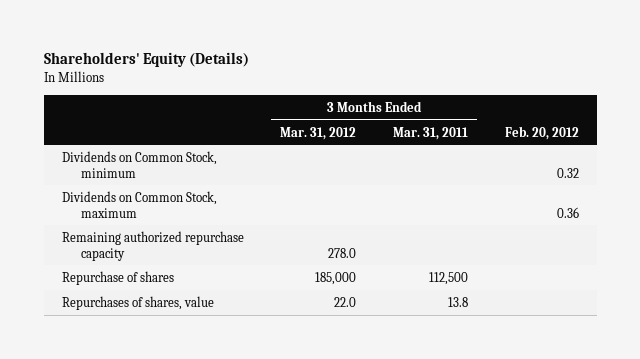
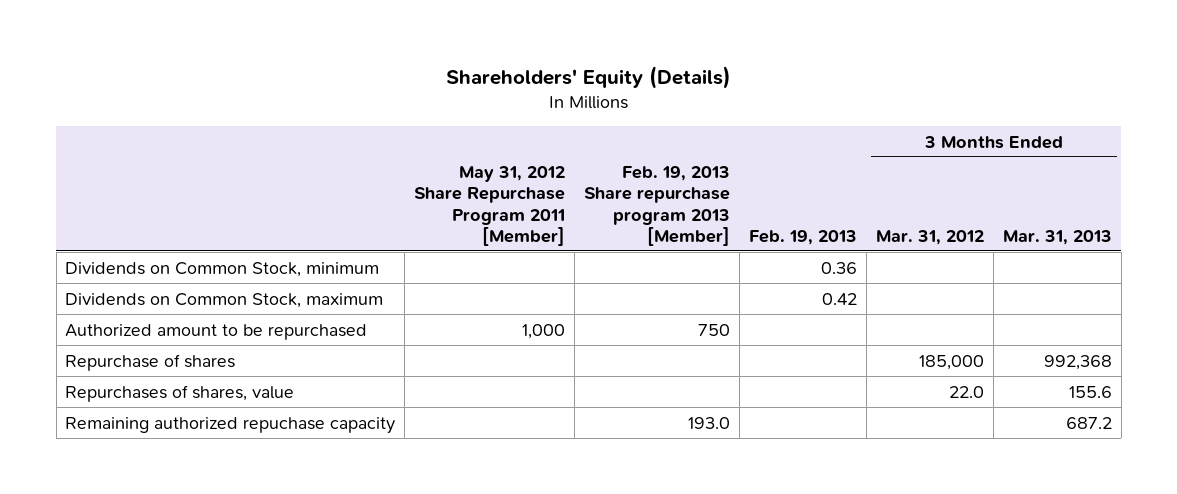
- | 3 Months Ended Mar. 31, 2012 | 3 Months Ended Mar. 31, 2011 | Feb. 20, 2012
+ | May 31, 2012 Share Repurchase Program 2011 [Member] | Feb. 19, 2013 Share repurchase program 2013 [Member] | Feb. 19, 2013 | 3 Months Ended Mar. 31, 2012 | 3 Months Ended Mar. 31, 2013
- Remaining authorized repurchase capacity | 278.0 | |
+ Authorized amount to be repurchased | 1,000 | 750 | | |
+ Remaining authorized repuchase capacity | | 193.0 | | | 687.2

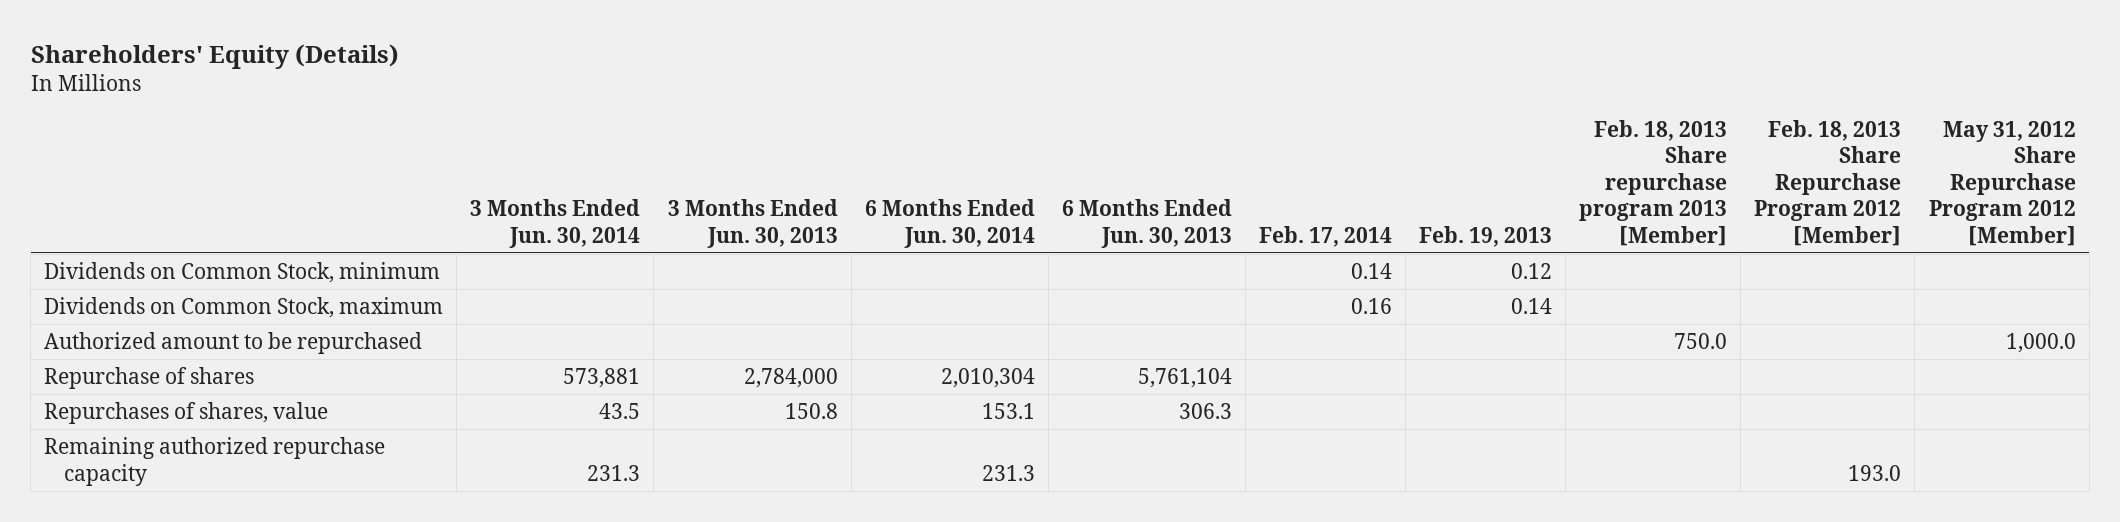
- | May 31, 2012 Share Repurchase Program 2011 [Member] | Feb. 19, 2013 Share repurchase program 2013 [Member] | Feb. 19, 2013 | 3 Months Ended Mar. 31, 2012 | 3 Months Ended Mar. 31, 2013
+ | 3 Months Ended Jun. 30, 2014 | 3 Months Ended Jun. 30, 2013 | 6 Months Ended Jun. 30, 2014 | 6 Months Ended Jun. 30, 2013 | Feb. 17, 2014 | Feb. 19, 2013 | Feb. 18, 2013 Share repurchase program 2013 [Member] | Feb. 18, 2013 Share Repurchase Program 2012 [Member] | May 31, 2012 Share Repurchase Program 2012 [Member]
- Dividends on Common Stock, minimum | | | 0.36 | |
- Dividends on Common Stock, maximum | | | 0.42 | |
+ Dividends on Common Stock, minimum | | | | | 0.14 | 0.12 | | |
+ Dividends on Common Stock, maximum | | | | | 0.16 | 0.14 | | |
- Remaining authorized repuchase capacity | | 193.0 | | | 687.2
+ Remaining authorized repurchase capacity | 231.3 | | 231.3 | | | | | 193.0 |

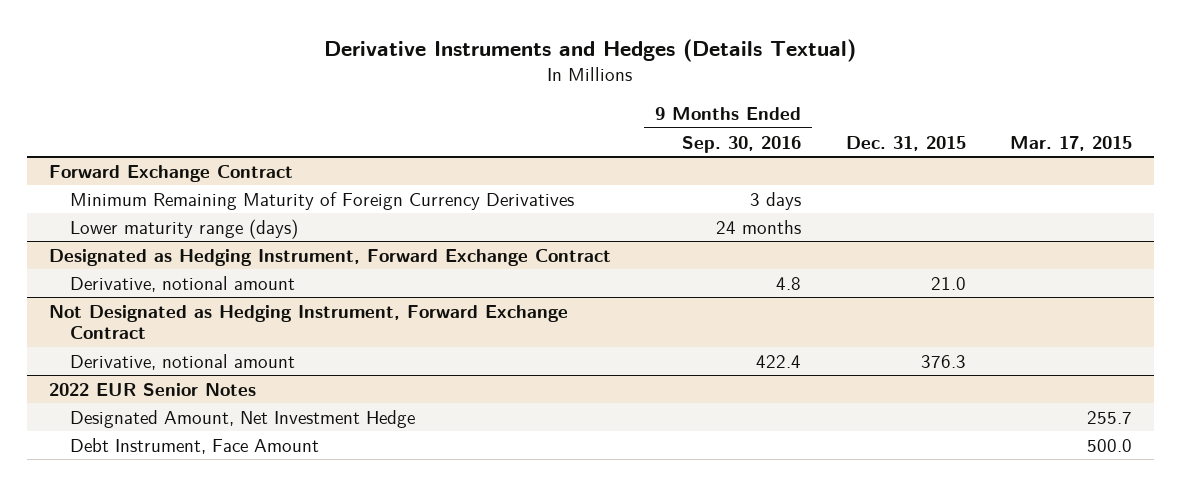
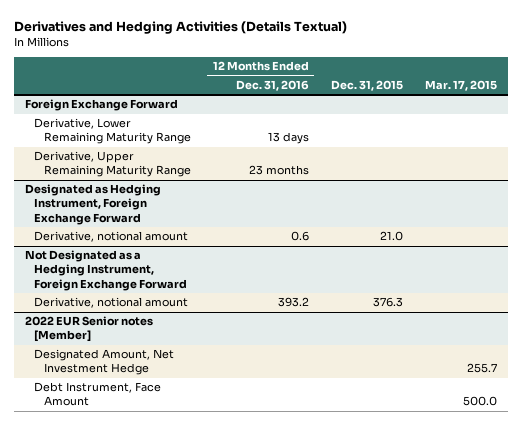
- Derivative Instruments and Hedges (Details Textual)
+ Derivatives and Hedging Activities (Details Textual)
- | 9 Months Ended Sep. 30, 2016 | Dec. 31, 2015 | Mar. 17, 2015
+ | 12 Months Ended Dec. 31, 2016 | Dec. 31, 2015 | Mar. 17, 2015
- Forward Exchange Contract
- Minimum Remaining Maturity of Foreign Currency Derivatives | 3 days | |
- Lower maturity range (days) | 24 months | |
- Designated as Hedging Instrument, Forward Exchange Contract
+ Foreign Exchange Forward
+ Derivative, Lower Remaining Maturity Range | 13 days | |
+ Derivative, Upper Remaining Maturity Range | 23 months | |
+ Designated as Hedging Instrument, Foreign Exchange Forward
- Not Designated as Hedging Instrument, Forward Exchange Contract
+ Not Designated as a Hedging Instrument, Foreign Exchange Forward
- 2022 EUR Senior Notes
+ 2022 EUR Senior notes [Member]

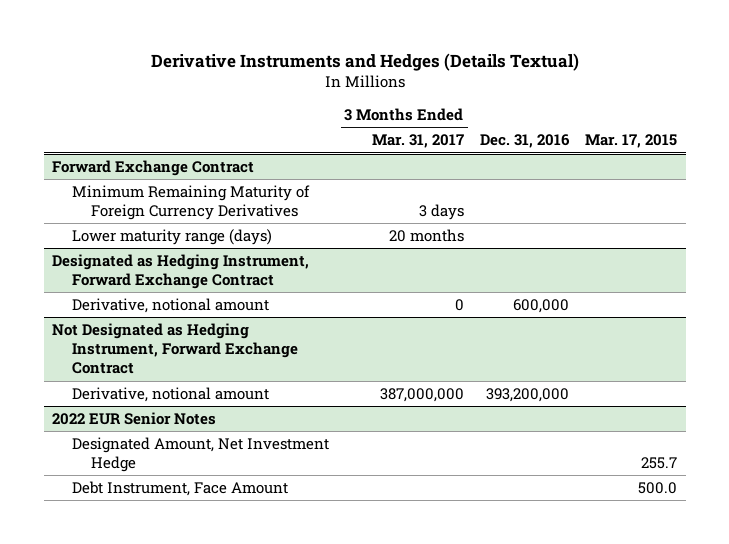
- Derivatives and Hedging Activities (Details Textual)
+ Derivative Instruments and Hedges (Details Textual)
- | 12 Months Ended Dec. 31, 2016 | Dec. 31, 2015 | Mar. 17, 2015
+ | 3 Months Ended Mar. 31, 2017 | Dec. 31, 2016 | Mar. 17, 2015
- Foreign Exchange Forward
- Derivative, Lower Remaining Maturity Range | 13 days | |
- Derivative, Upper Remaining Maturity Range | 23 months | |
- Designated as Hedging Instrument, Foreign Exchange Forward
+ Forward Exchange Contract
+ Minimum Remaining Maturity of Foreign Currency Derivatives | 3 days | |
+ Lower maturity range (days) | 20 months | |
+ Designated as Hedging Instrument, Forward Exchange Contract
- Not Designated as a Hedging Instrument, Foreign Exchange Forward
+ Not Designated as Hedging Instrument, Forward Exchange Contract
- 2022 EUR Senior notes [Member]
+ 2022 EUR Senior Notes

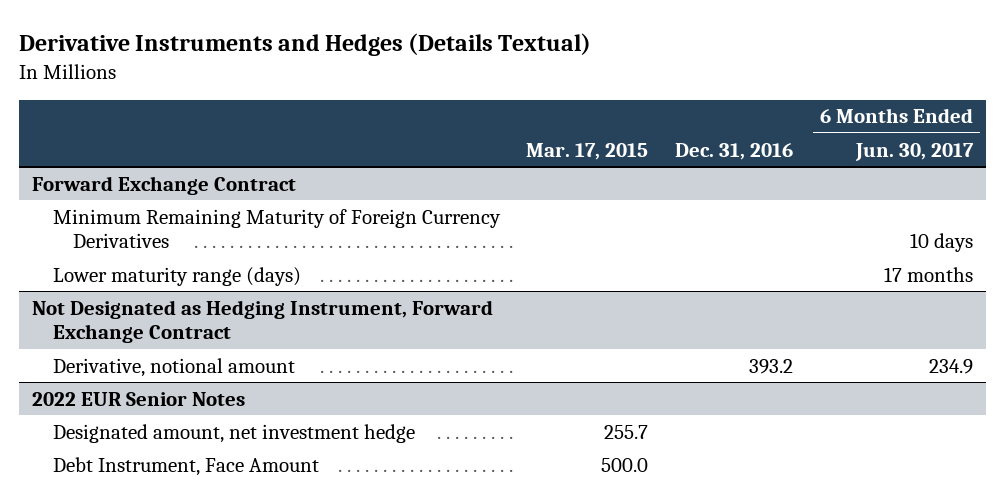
- | 3 Months Ended Mar. 31, 2017 | Dec. 31, 2016 | Mar. 17, 2015
+ | Mar. 17, 2015 | Dec. 31, 2016 | 6 Months Ended Jun. 30, 2017
- Designated as Hedging Instrument, Forward Exchange Contract
- Derivative, notional amount | 0 | 600,000 |
@ Not Designated as Hedging Instrument, Forward Exchange Contract
- Derivative, notional amount | 387,000,000 | 393,200,000 |
+ Derivative, notional amount | | 393.2 | 234.9
@ 2022 EUR Senior Notes
- Designated Amount, Net Investment Hedge | | | 255.7
+ Designated amount, net investment hedge | 255.7 | |

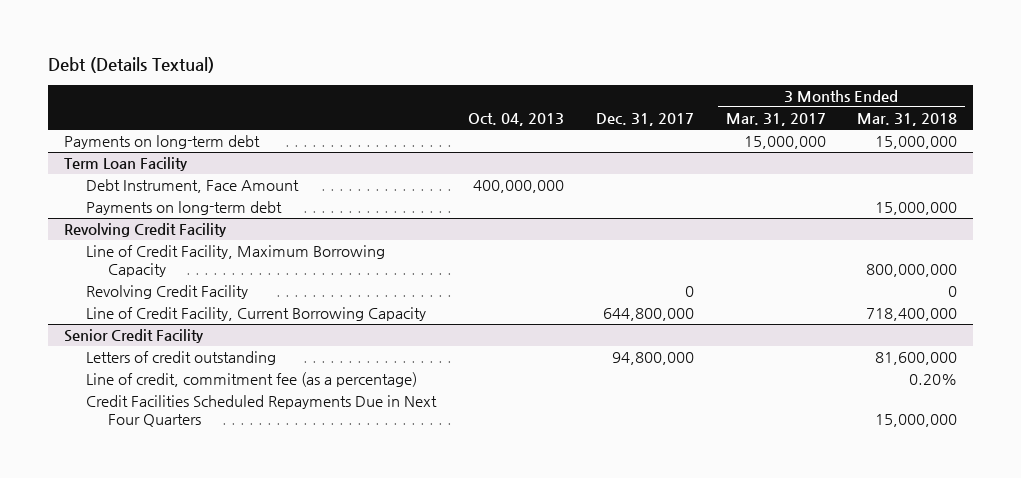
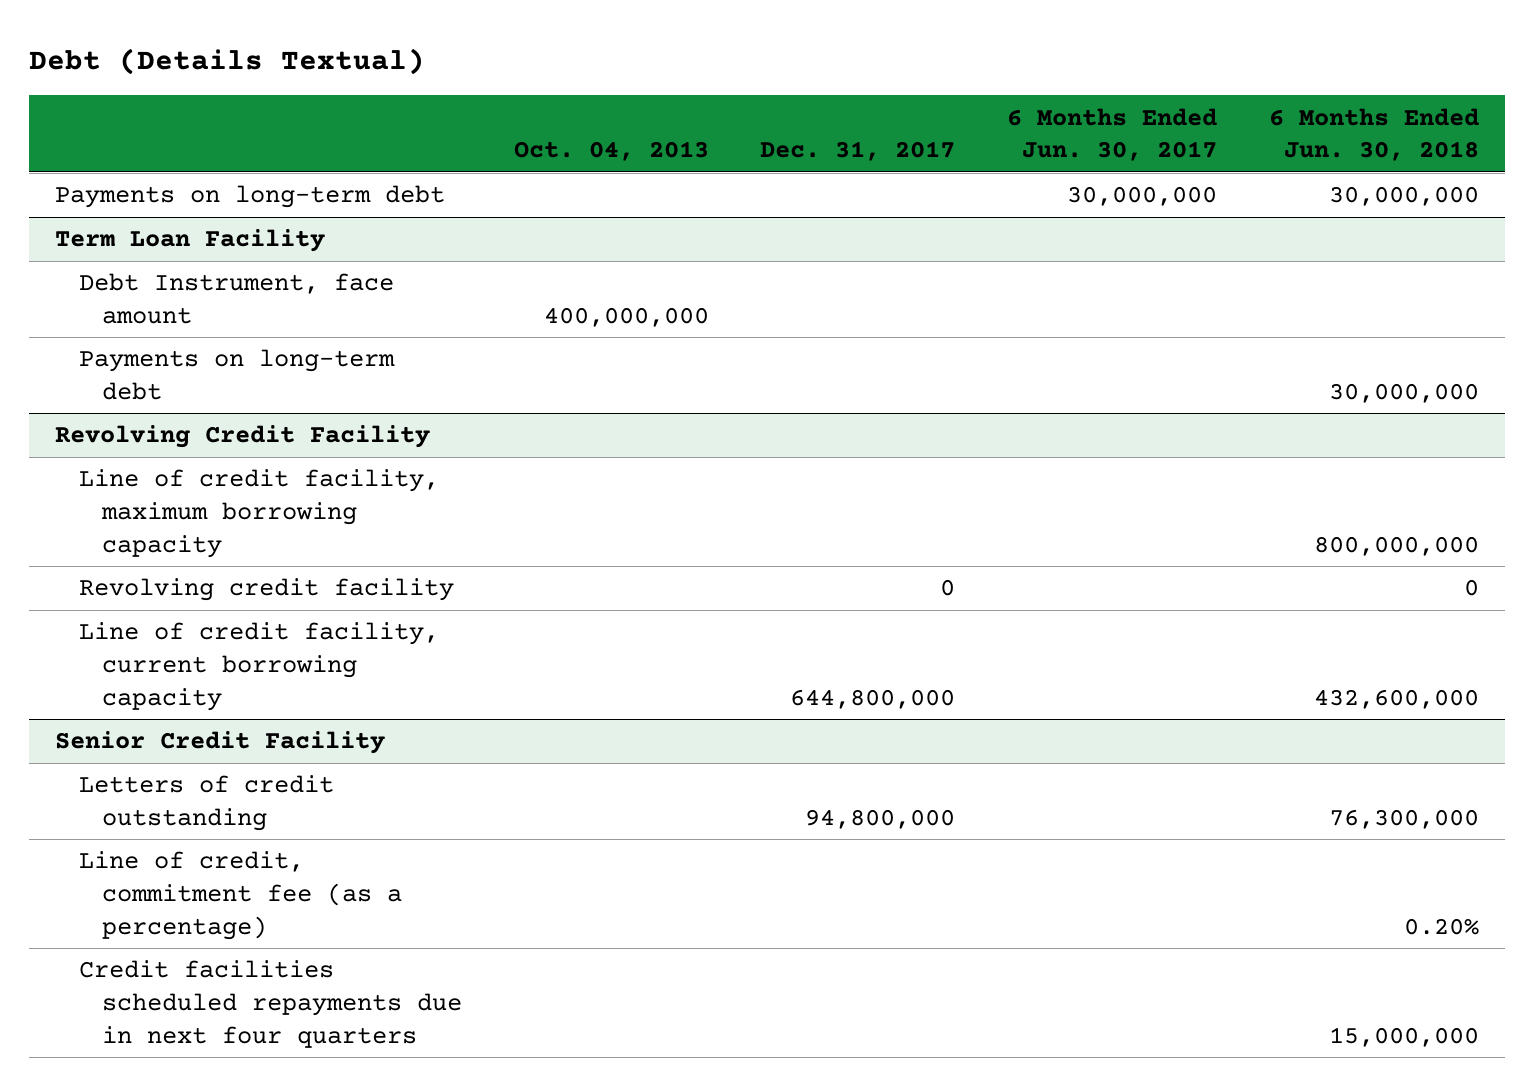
- | Oct. 04, 2013 | Dec. 31, 2017 | 3 Months Ended Mar. 31, 2017 | 3 Months Ended Mar. 31, 2018
+ | Oct. 04, 2013 | Dec. 31, 2017 | 6 Months Ended Jun. 30, 2017 | 6 Months Ended Jun. 30, 2018
@ Term Loan Facility
- Debt Instrument, Face Amount | 400,000,000 | | |
+ Debt Instrument, face amount | 400,000,000 | | |
@ Revolving Credit Facility
- Line of Credit Facility, Maximum Borrowing Capacity | | | | 800,000,000
- Revolving Credit Facility | | 0 | | 0
- Line of Credit Facility, Current Borrowing Capacity | | 644,800,000 | | 718,400,000
+ Line of credit facility, maximum borrowing capacity | | | | 800,000,000
+ Revolving credit facility | | 0 | | 0
+ Line of credit facility, current borrowing capacity | | 644,800,000 | | 432,600,000
@ Senior Credit Facility
- Credit Facilities Scheduled Repayments Due in Next Four Quarters | | | | 15,000,000
+ Credit facilities scheduled repayments due in next four quarters | | | | 15,000,000

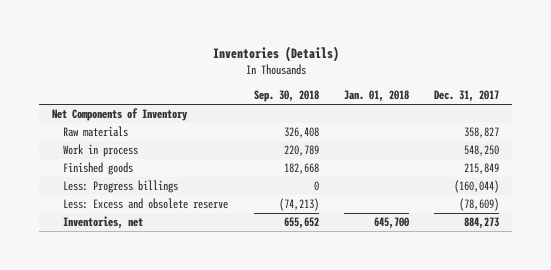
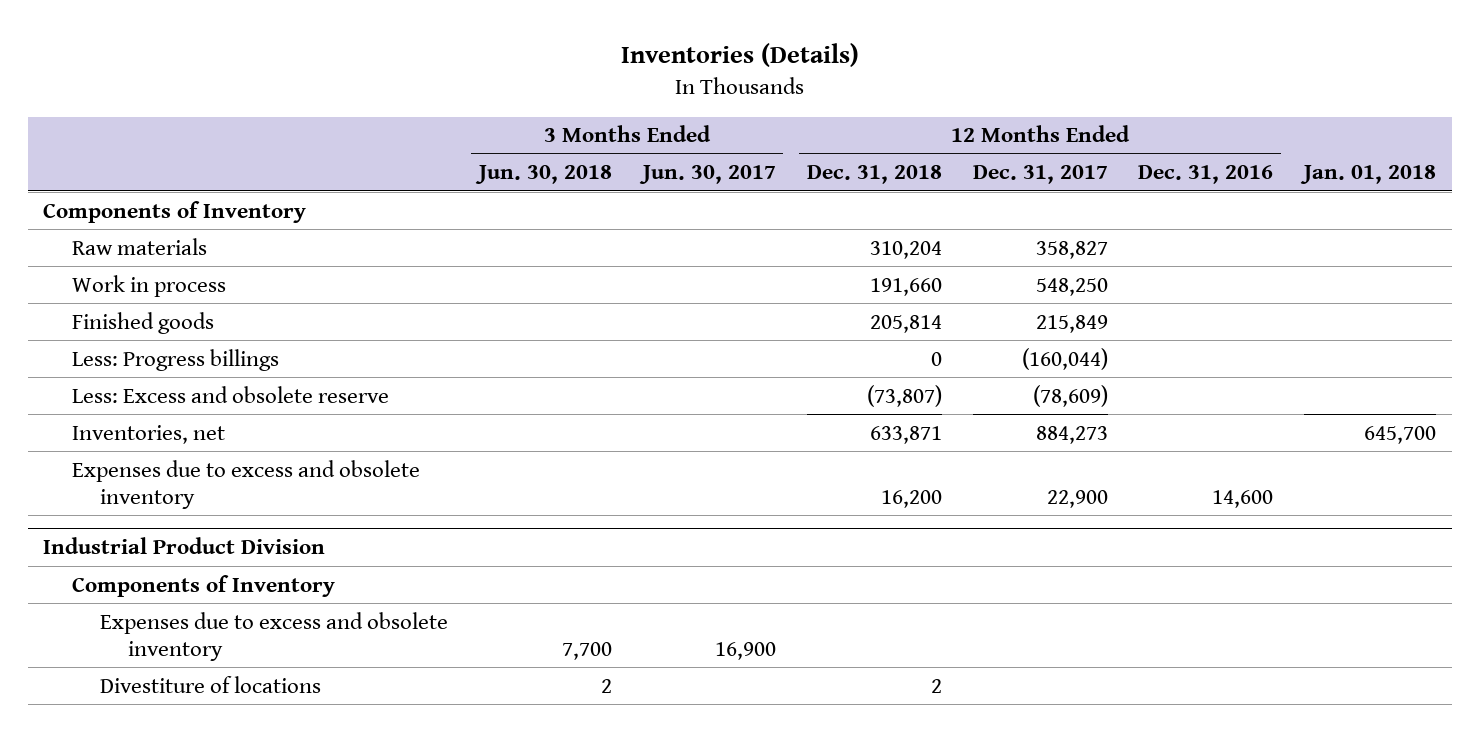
- | Sep. 30, 2018 | Jan. 01, 2018 | Dec. 31, 2017
+ | 3 Months Ended Jun. 30, 2018 | 3 Months Ended Jun. 30, 2017 | 12 Months Ended Dec. 31, 2018 | 12 Months Ended Dec. 31, 2017 | 12 Months Ended Dec. 31, 2016 | Jan. 01, 2018
- Net Components of Inventory
+ Components of Inventory
+ Expenses due to excess and obsolete inventory | | | 16,200 | 22,900 | 14,600 |
+ Industrial Product Division
+ Components of Inventory
+ Expenses due to excess and obsolete inventory | 7,700 | 16,900 | | | |
+ Divestiture of locations | 2 | | 2 | | |

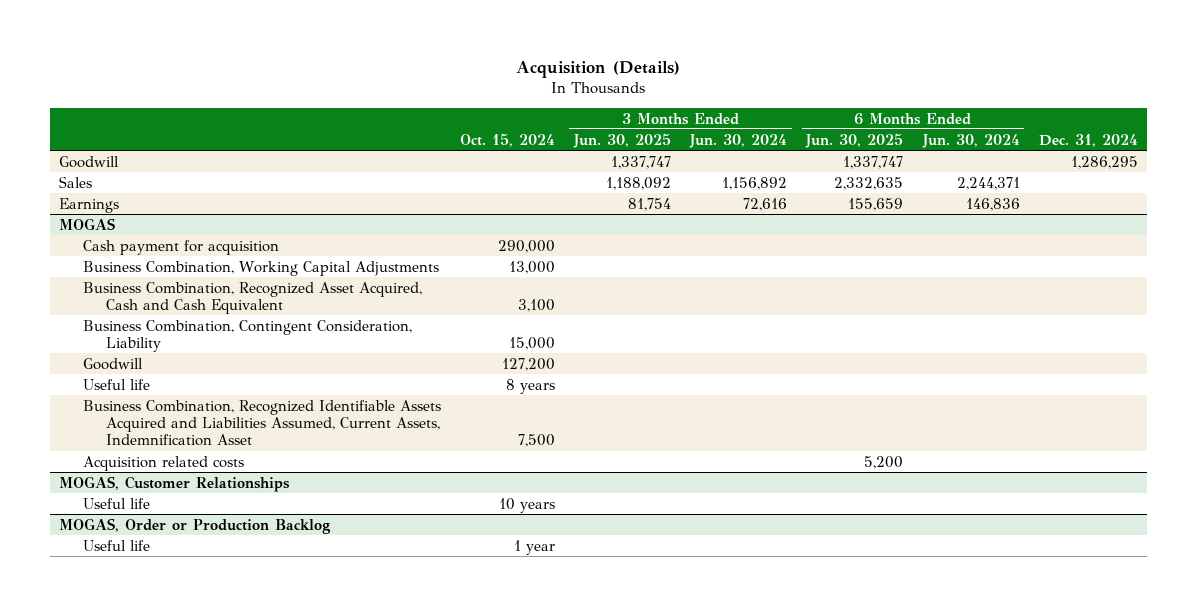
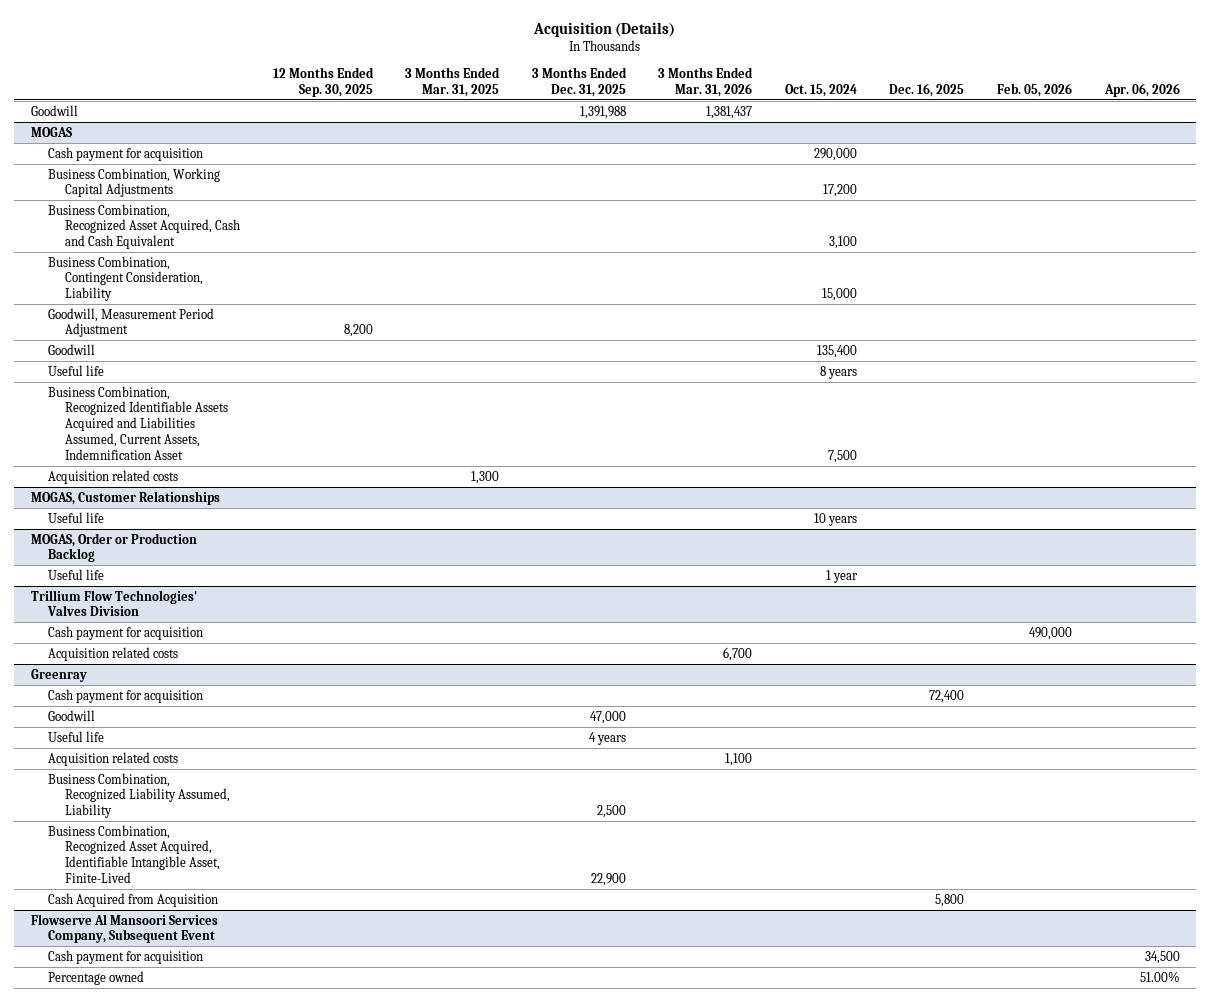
- | Oct. 15, 2024 | 3 Months Ended Jun. 30, 2025 | 3 Months Ended Jun. 30, 2024 | 6 Months Ended Jun. 30, 2025 | 6 Months Ended Jun. 30, 2024 | Dec. 31, 2024
+ | 12 Months Ended Sep. 30, 2025 | 3 Months Ended Mar. 31, 2025 | 3 Months Ended Dec. 31, 2025 | 3 Months Ended Mar. 31, 2026 | Oct. 15, 2024 | Dec. 16, 2025 | Feb. 05, 2026 | Apr. 06, 2026
- Sales | | 1,188,092 | 1,156,892 | 2,332,635 | 2,244,371 |
- Earnings | | 81,754 | 72,616 | 155,659 | 146,836 |
@ MOGAS
- Business Combination, Working Capital Adjustments | 13,000 | | | | |
+ Business Combination, Working Capital Adjustments | | | | | 17,200 | | |
- Goodwill | 127,200 | | | | |
+ Goodwill, Measurement Period Adjustment | 8,200 | | | | | | |
+ Goodwill | | | | | 135,400 | | |
+ Trillium Flow Technologies' Valves Division
+ Cash payment for acquisition | | | | | | | 490,000 |
+ Acquisition related costs | | | | 6,700 | | | |
+ Greenray
+ Cash payment for acquisition | | | | | | 72,400 | |
+ Goodwill | | | 47,000 | | | | |
+ Useful life | | | 4 years | | | | |
+ Acquisition related costs | | | | 1,100 | | | |
+ Business Combination, Recognized Liability Assumed, Liability | | | 2,500 | | | | |
+ Business Combination, Recognized Asset Acquired, Identifiable Intangible Asset, Finite-Lived | | | 22,900 | | | | |
+ Cash Acquired from Acquisition | | | | | | 5,800 | |
+ Flowserve Al Mansoori Services Company, Subsequent Event
+ Cash payment for acquisition | | | | | | | | 34,500
+ Percentage owned | | | | | | | | 51.00%

